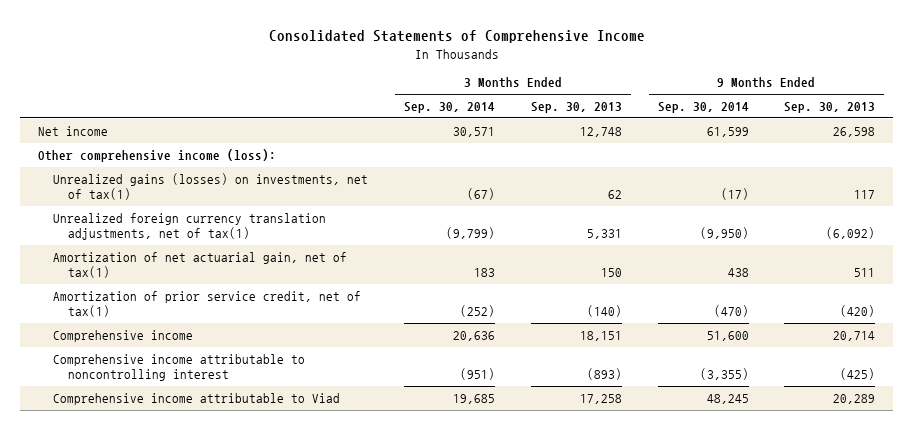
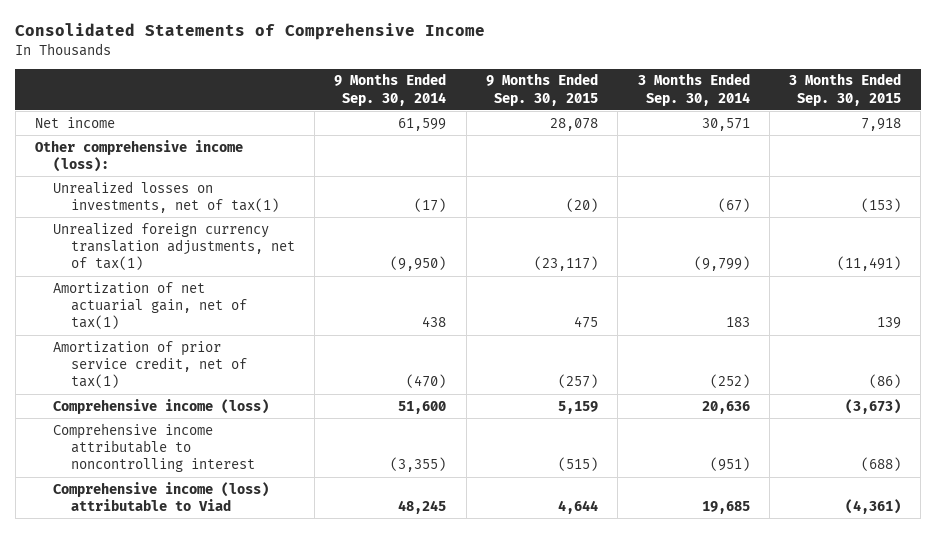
- | 3 Months Ended Sep. 30, 2014 | 3 Months Ended Sep. 30, 2013 | 9 Months Ended Sep. 30, 2014 | 9 Months Ended Sep. 30, 2013
+ | 9 Months Ended Sep. 30, 2014 | 9 Months Ended Sep. 30, 2015 | 3 Months Ended Sep. 30, 2014 | 3 Months Ended Sep. 30, 2015
- Unrealized gains (losses) on investments, net of tax(1) | (67) | 62 | (17) | 117
+ Unrealized losses on investments, net of tax(1) | (17) | (20) | (67) | (153)
- Comprehensive income | 20,636 | 18,151 | 51,600 | 20,714
+ Comprehensive income (loss) | 51,600 | 5,159 | 20,636 | (3,673)
- Comprehensive income attributable to Viad | 19,685 | 17,258 | 48,245 | 20,289
+ Comprehensive income (loss) attributable to Viad | 48,245 | 4,644 | 19,685 | (4,361)

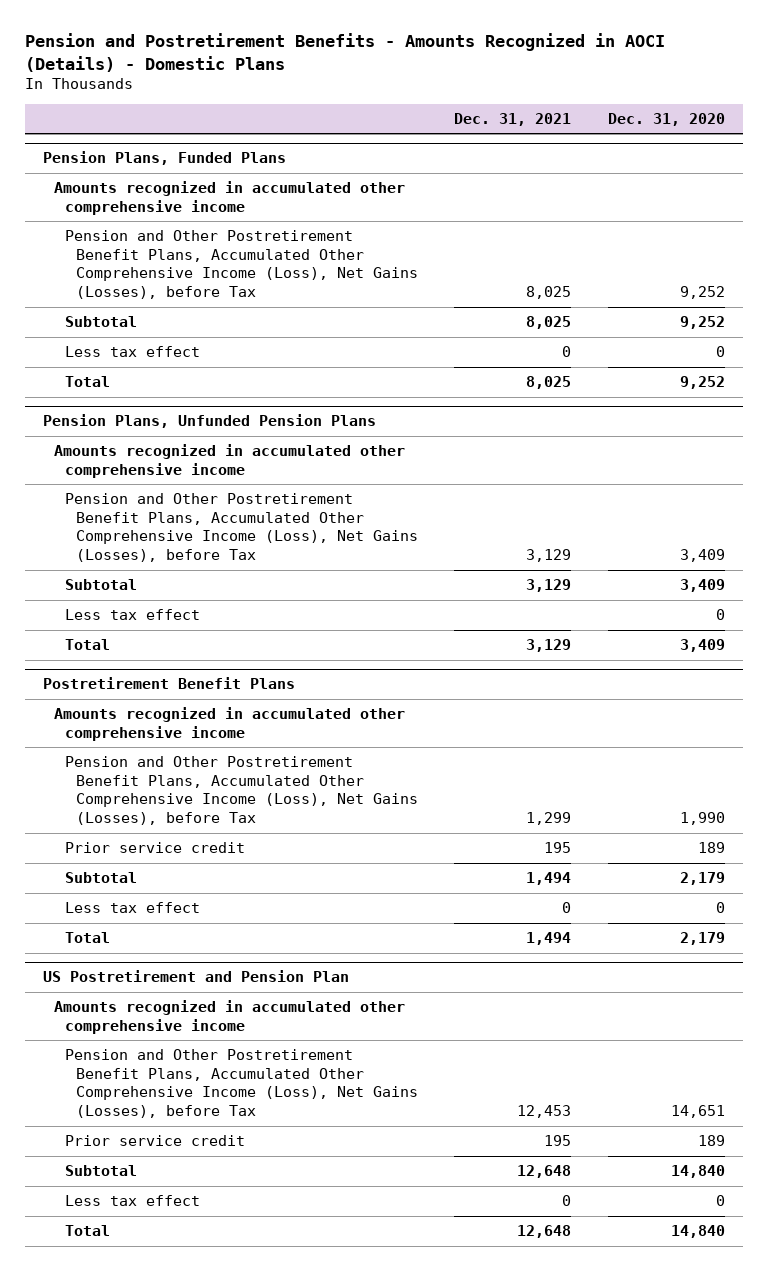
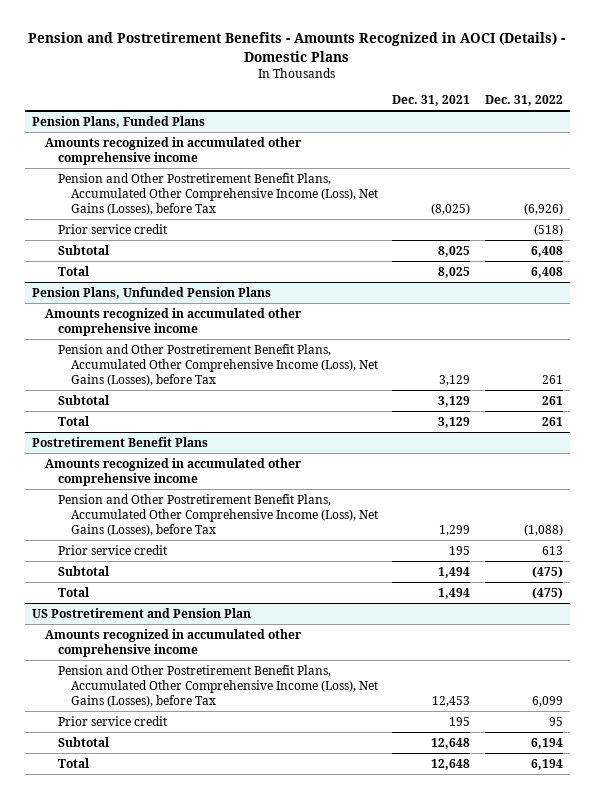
- | Dec. 31, 2021 | Dec. 31, 2020
+ | Dec. 31, 2021 | Dec. 31, 2022
@ Pension Plans, Funded Plans
- Pension and Other Postretirement Benefit Plans, Accumulated Other Comprehensive Income (Loss), Net Gains (Losses), before Tax | 8,025 | 9,252
+ Pension and Other Postretirement Benefit Plans, Accumulated Other Comprehensive Income (Loss), Net Gains (Losses), before Tax | (8,025) | (6,926)
+ Prior service credit | | (518)
- Less tax effect | 0 | 0
@ Pension Plans, Unfunded Pension Plans
- Less tax effect | | 0
@ Postretirement Benefit Plans
- Less tax effect | 0 | 0
@ US Postretirement and Pension Plan
- Less tax effect | 0 | 0

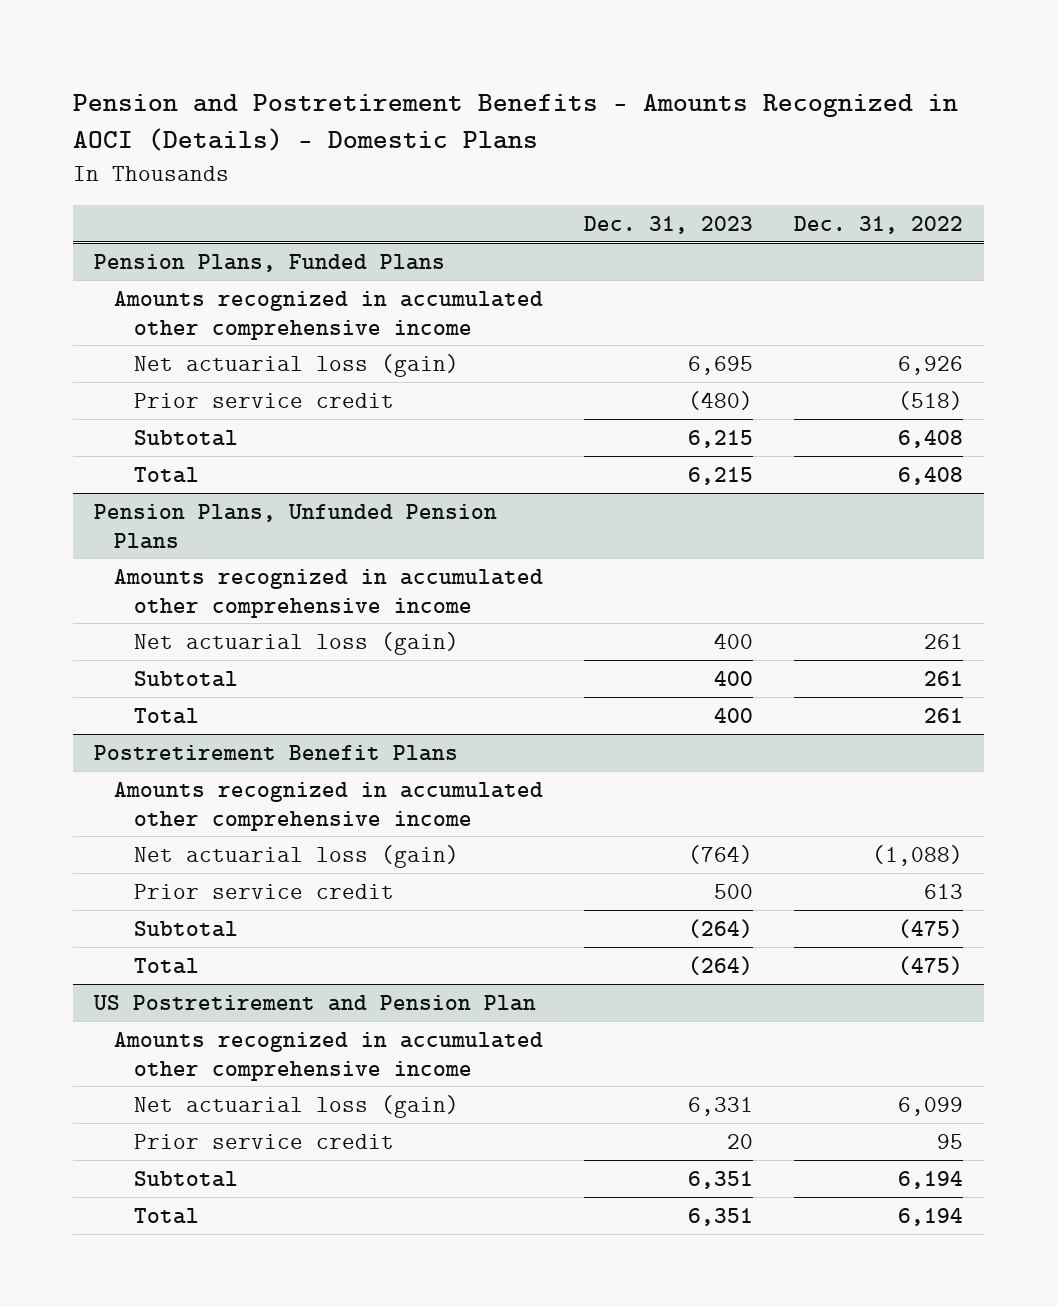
- | Dec. 31, 2021 | Dec. 31, 2022
+ | Dec. 31, 2023 | Dec. 31, 2022
@ Pension Plans, Funded Plans
- Pension and Other Postretirement Benefit Plans, Accumulated Other Comprehensive Income (Loss), Net Gains (Losses), before Tax | (8,025) | (6,926)
+ Net actuarial loss (gain) | 6,695 | 6,926
@ Pension Plans, Unfunded Pension Plans
- Pension and Other Postretirement Benefit Plans, Accumulated Other Comprehensive Income (Loss), Net Gains (Losses), before Tax | 3,129 | 261
+ Net actuarial loss (gain) | 400 | 261
@ Postretirement Benefit Plans
- Pension and Other Postretirement Benefit Plans, Accumulated Other Comprehensive Income (Loss), Net Gains (Losses), before Tax | 1,299 | (1,088)
+ Net actuarial loss (gain) | (764) | (1,088)
@ US Postretirement and Pension Plan
- Pension and Other Postretirement Benefit Plans, Accumulated Other Comprehensive Income (Loss), Net Gains (Losses), before Tax | 12,453 | 6,099
+ Net actuarial loss (gain) | 6,331 | 6,099

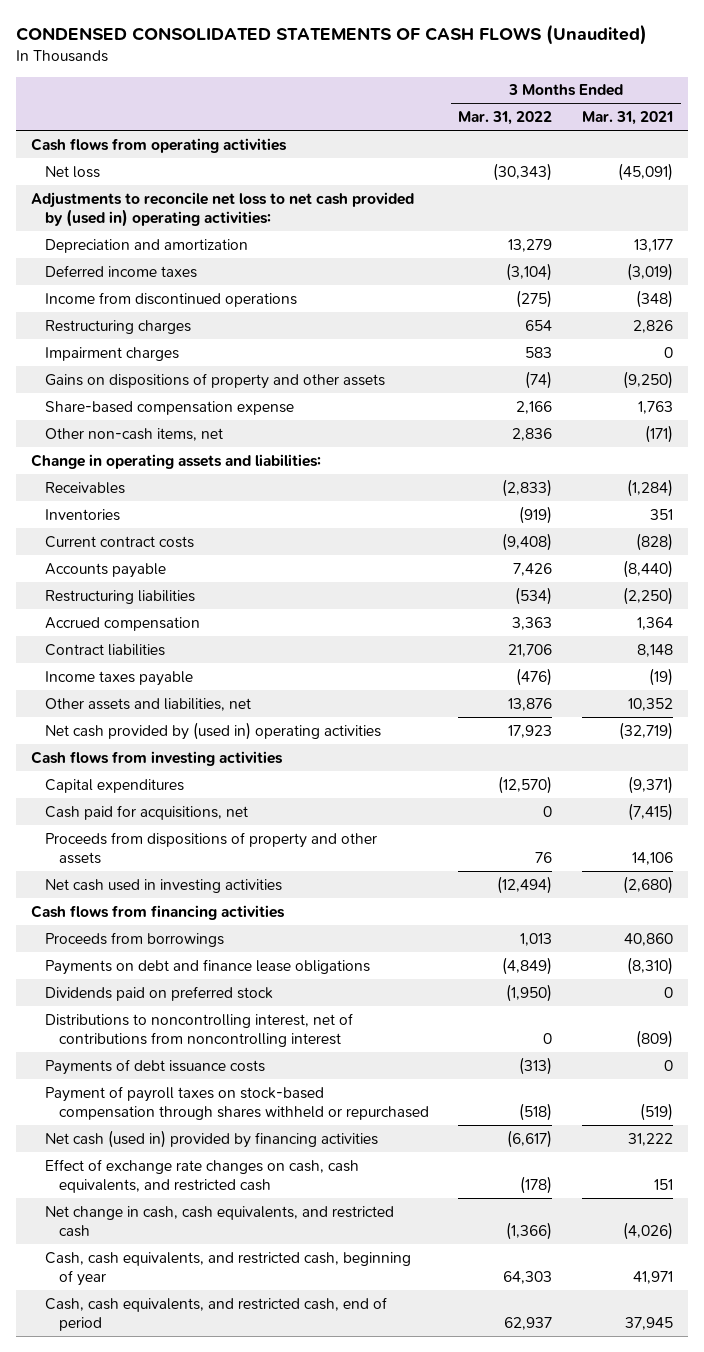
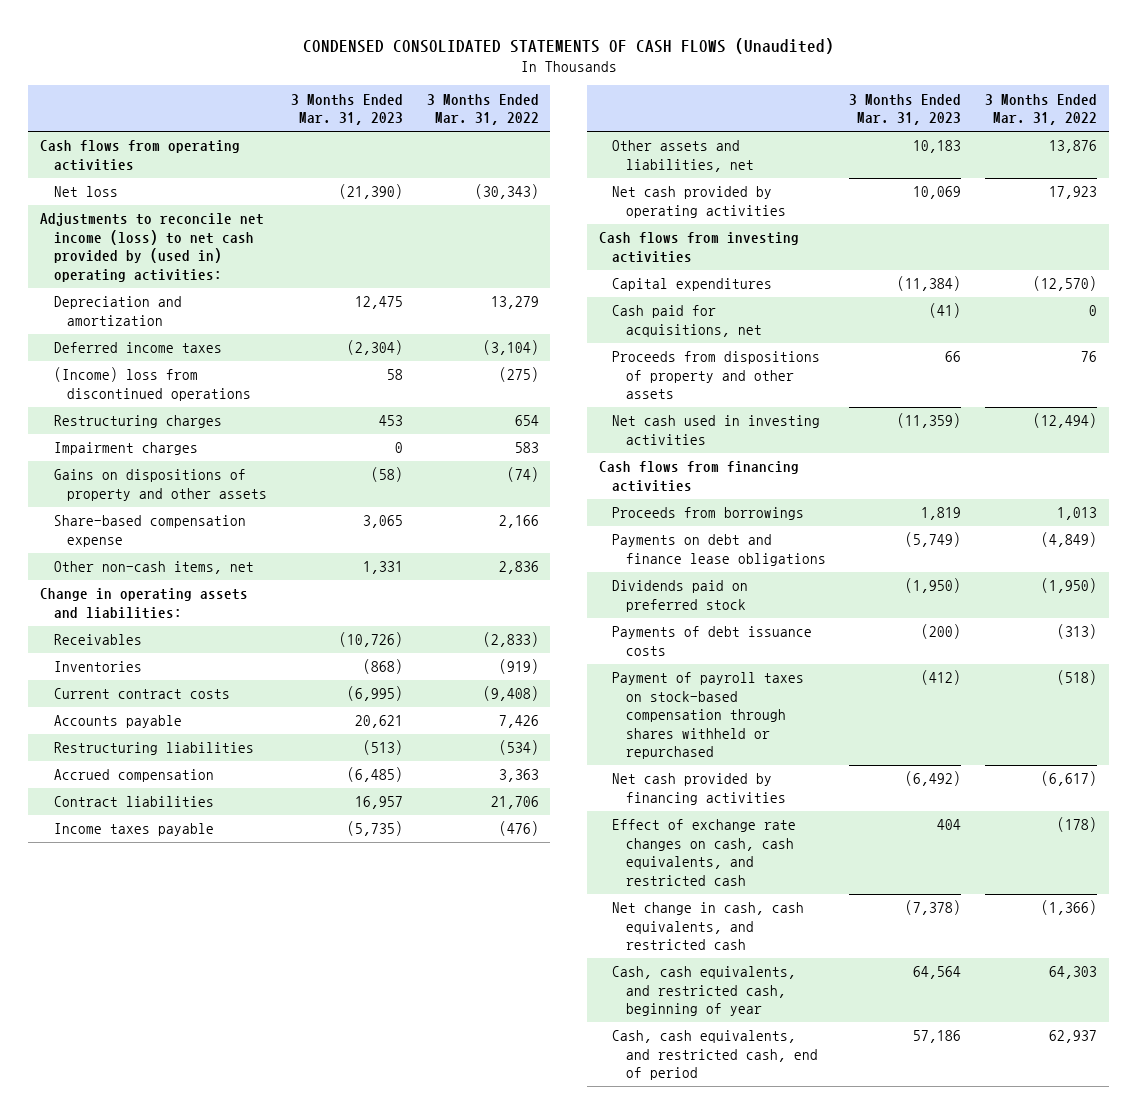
- | 3 Months Ended Mar. 31, 2022 | 3 Months Ended Mar. 31, 2021
+ | 3 Months Ended Mar. 31, 2023 | 3 Months Ended Mar. 31, 2022
- Adjustments to reconcile net loss to net cash provided by (used in) operating activities:
+ Adjustments to reconcile net income (loss) to net cash provided by (used in) operating activities:
- Income from discontinued operations | (275) | (348)
+ (Income) loss from discontinued operations | 58 | (275)
- Net cash provided by (used in) operating activities | 17,923 | (32,719)
+ Net cash provided by operating activities | 10,069 | 17,923
- Distributions to noncontrolling interest, net of contributions from noncontrolling interest | 0 | (809)
- Net cash (used in) provided by financing activities | (6,617) | 31,222
+ Net cash provided by financing activities | (6,492) | (6,617)

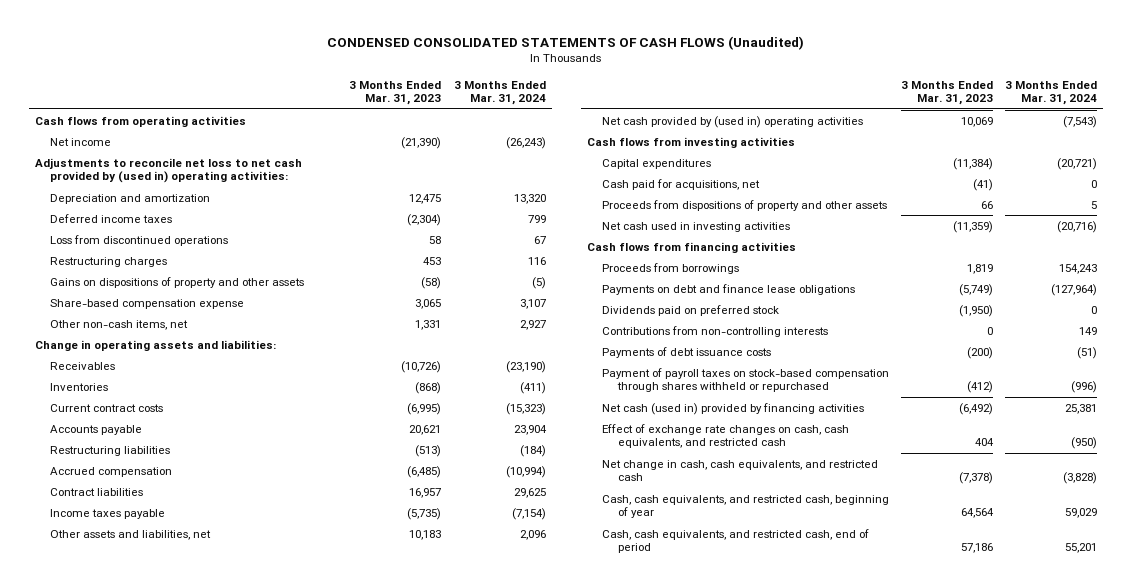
- | 3 Months Ended Mar. 31, 2023 | 3 Months Ended Mar. 31, 2022
+ | 3 Months Ended Mar. 31, 2023 | 3 Months Ended Mar. 31, 2024
- Net loss | (21,390) | (30,343)
- Adjustments to reconcile net income (loss) to net cash provided by (used in) operating activities:
+ Net income | (21,390) | (26,243)
+ Adjustments to reconcile net loss to net cash provided by (used in) operating activities:
- (Income) loss from discontinued operations | 58 | (275)
+ Loss from discontinued operations | 58 | 67
- Impairment charges | 0 | 583
- Net cash provided by operating activities | 10,069 | 17,923
+ Net cash provided by (used in) operating activities | 10,069 | (7,543)
+ Contributions from non-controlling interests | 0 | 149
- Net cash provided by financing activities | (6,492) | (6,617)
+ Net cash (used in) provided by financing activities | (6,492) | 25,381

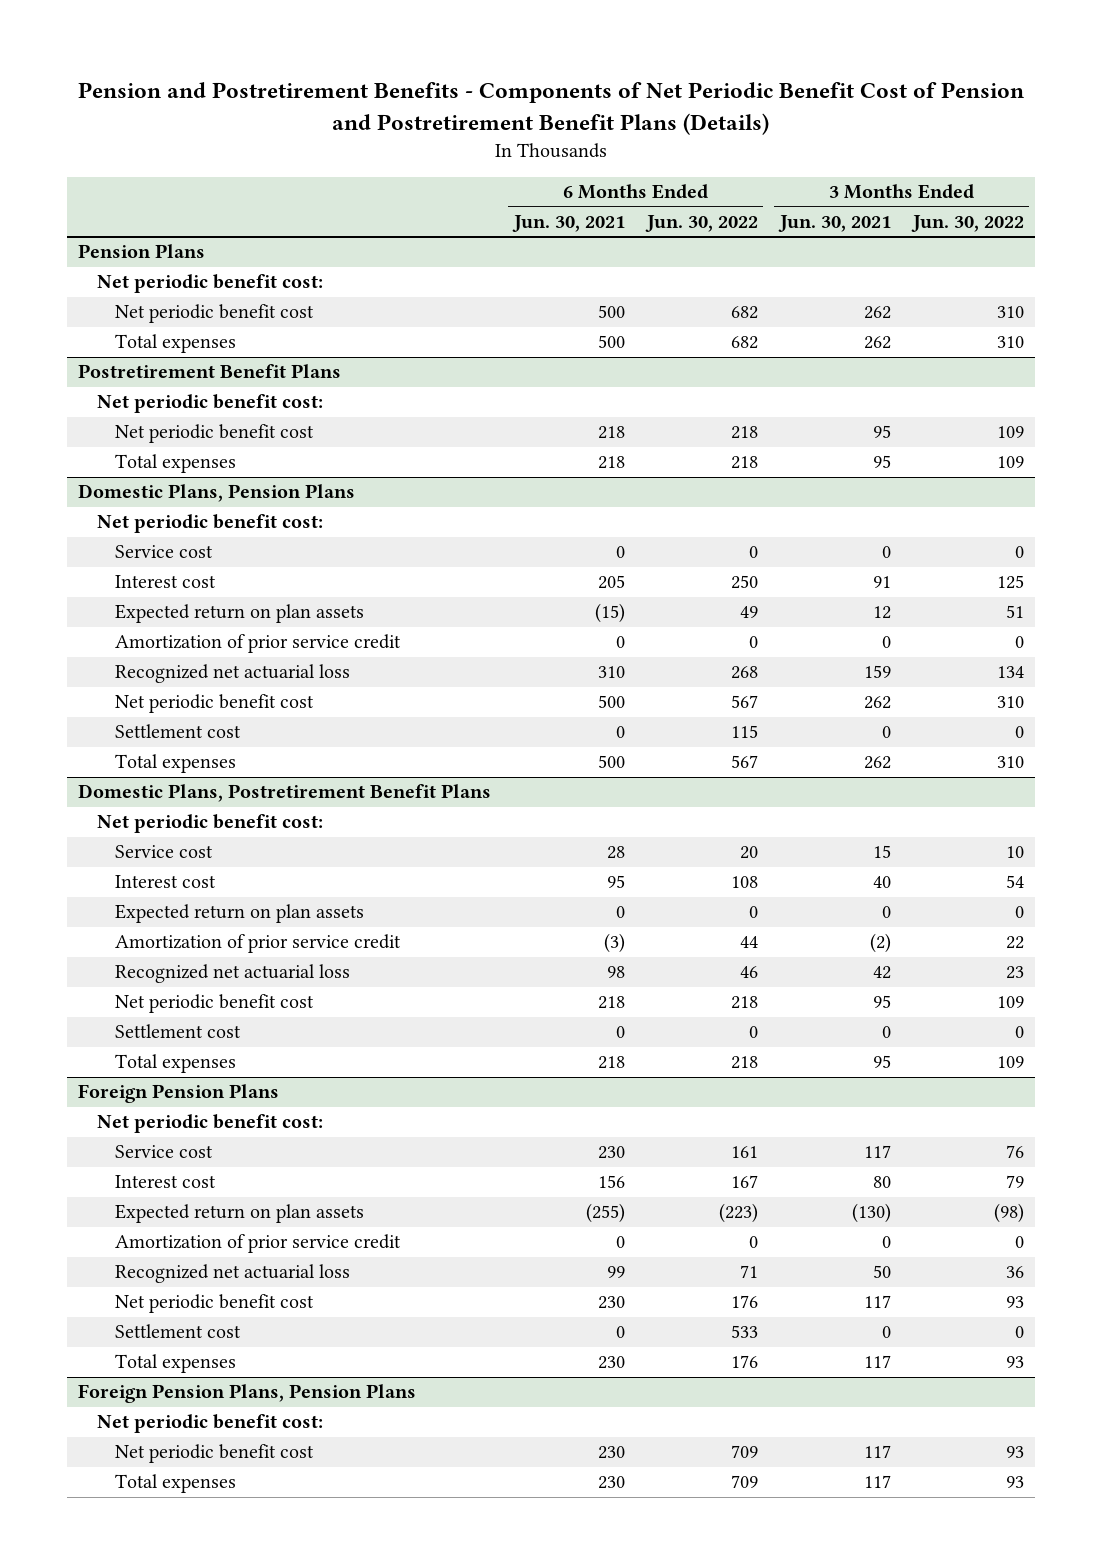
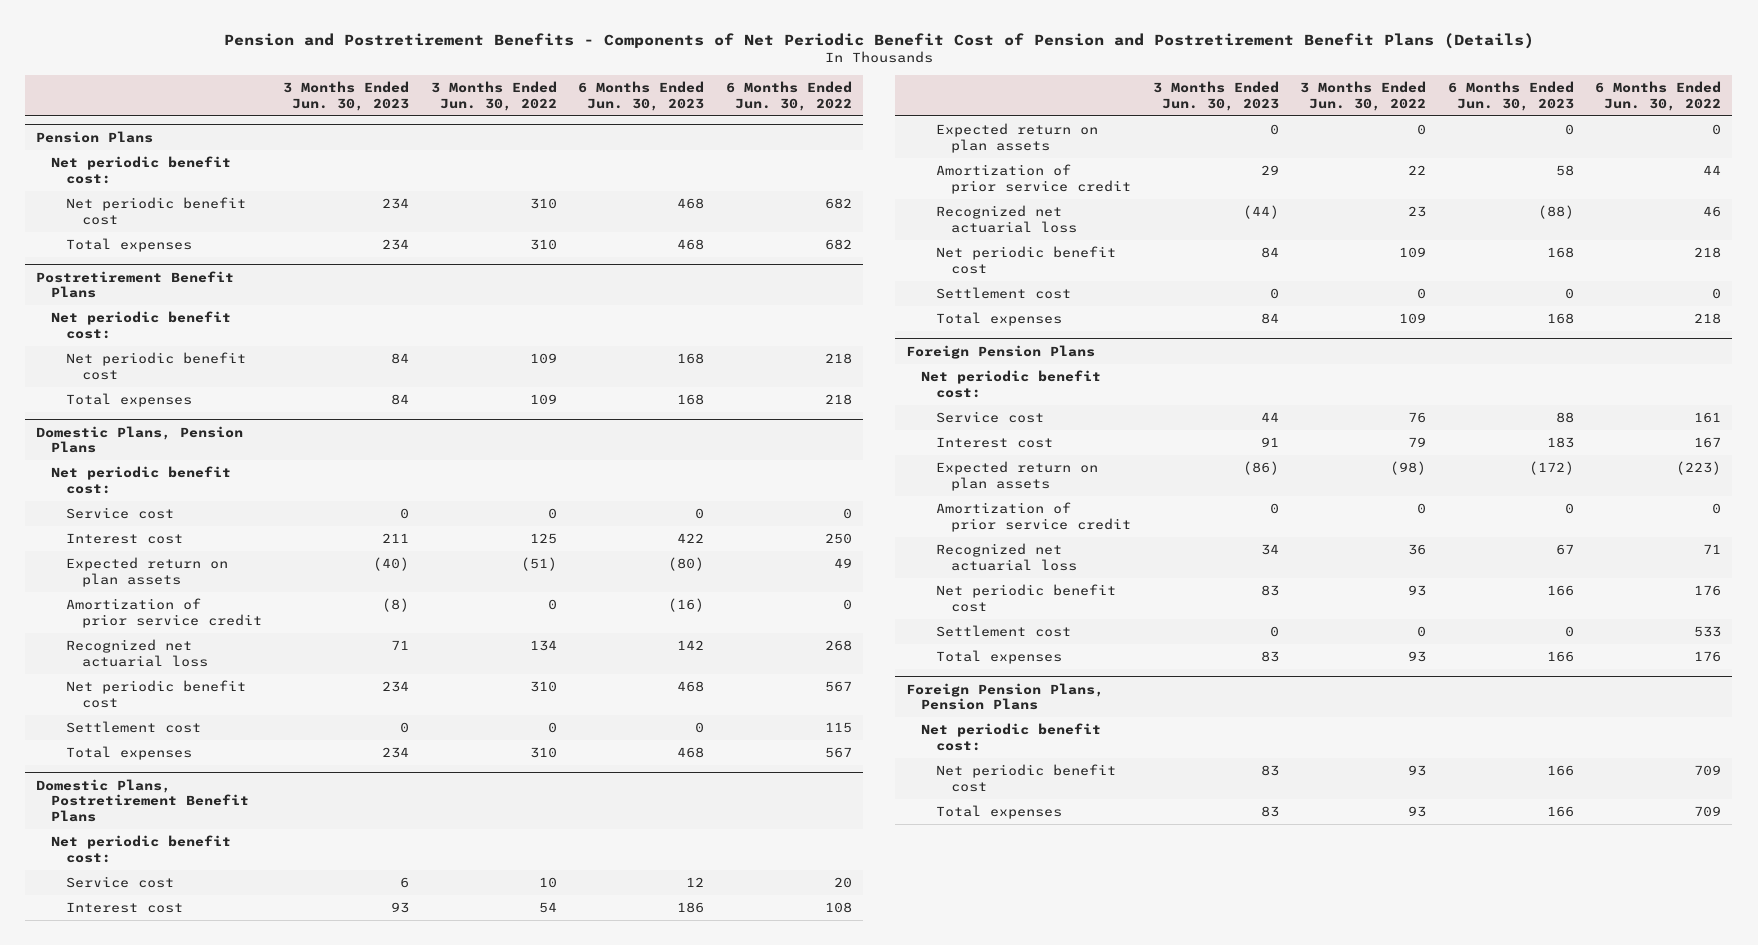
- | 6 Months Ended Jun. 30, 2021 | 6 Months Ended Jun. 30, 2022 | 3 Months Ended Jun. 30, 2021 | 3 Months Ended Jun. 30, 2022
+ | 3 Months Ended Jun. 30, 2023 | 3 Months Ended Jun. 30, 2022 | 6 Months Ended Jun. 30, 2023 | 6 Months Ended Jun. 30, 2022
@ Domestic Plans, Pension Plans
- Expected return on plan assets | (15) | 49 | 12 | 51
+ Expected return on plan assets | (40) | (51) | (80) | 49

